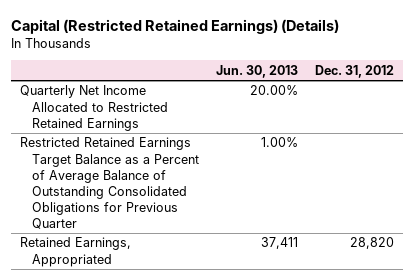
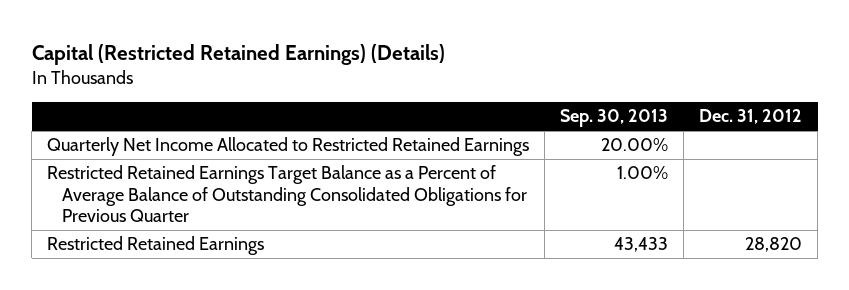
- | Jun. 30, 2013 | Dec. 31, 2012
+ | Sep. 30, 2013 | Dec. 31, 2012
- Retained Earnings, Appropriated | 37,411 | 28,820
+ Restricted Retained Earnings | 43,433 | 28,820

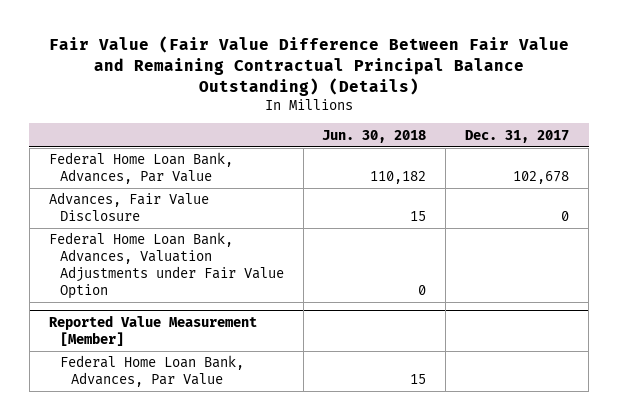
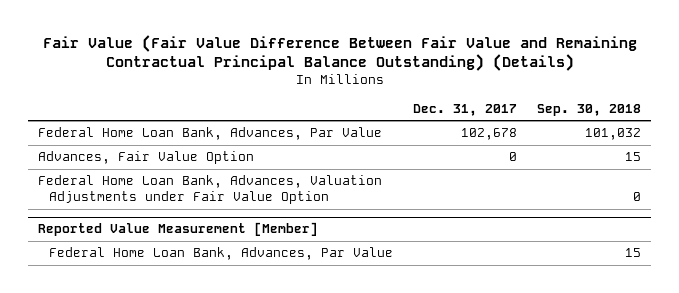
- | Jun. 30, 2018 | Dec. 31, 2017
+ | Dec. 31, 2017 | Sep. 30, 2018
- Advances, Fair Value Disclosure | 15 | 0
+ Advances, Fair Value Option | 0 | 15

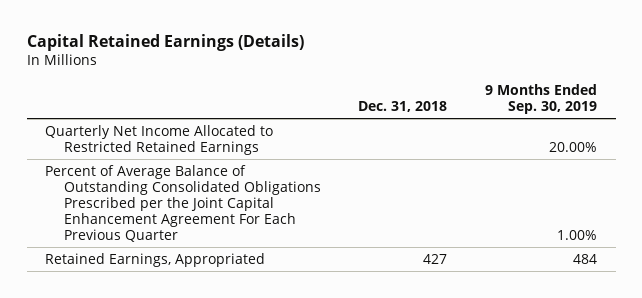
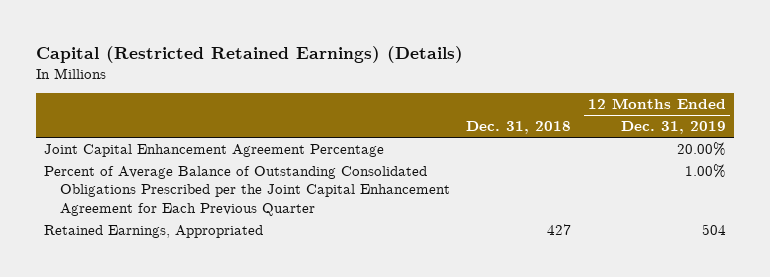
- Capital Retained Earnings (Details)
+ Capital (Restricted Retained Earnings) (Details)
- | Dec. 31, 2018 | 9 Months Ended Sep. 30, 2019
+ | Dec. 31, 2018 | 12 Months Ended Dec. 31, 2019
- Quarterly Net Income Allocated to Restricted Retained Earnings | | 20.00%
- Percent of Average Balance of Outstanding Consolidated Obligations Prescribed per the Joint Capital Enhancement Agreement For Each Previous Quarter | | 1.00%
+ Joint Capital Enhancement Agreement Percentage | | 20.00%
+ Percent of Average Balance of Outstanding Consolidated Obligations Prescribed per the Joint Capital Enhancement Agreement for Each Previous Quarter | | 1.00%

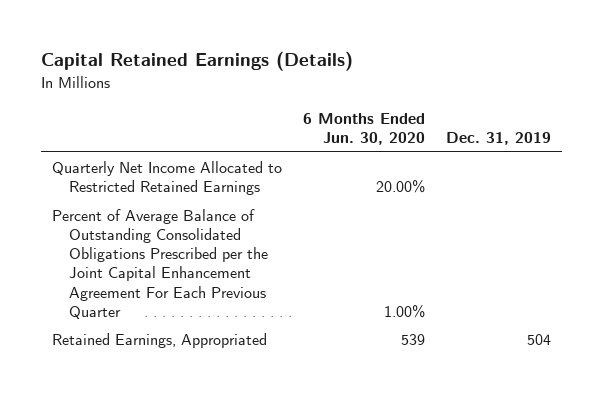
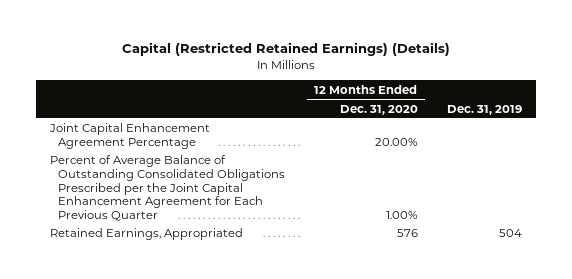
- Capital Retained Earnings (Details)
+ Capital (Restricted Retained Earnings) (Details)
- | 6 Months Ended Jun. 30, 2020 | Dec. 31, 2019
+ | 12 Months Ended Dec. 31, 2020 | Dec. 31, 2019
- Quarterly Net Income Allocated to Restricted Retained Earnings | 20.00% |
- Percent of Average Balance of Outstanding Consolidated Obligations Prescribed per the Joint Capital Enhancement Agreement For Each Previous Quarter | 1.00% |
+ Joint Capital Enhancement Agreement Percentage | 20.00% |
+ Percent of Average Balance of Outstanding Consolidated Obligations Prescribed per the Joint Capital Enhancement Agreement for Each Previous Quarter | 1.00% |

